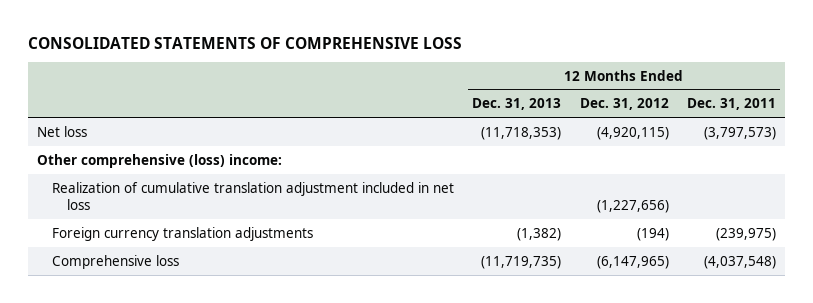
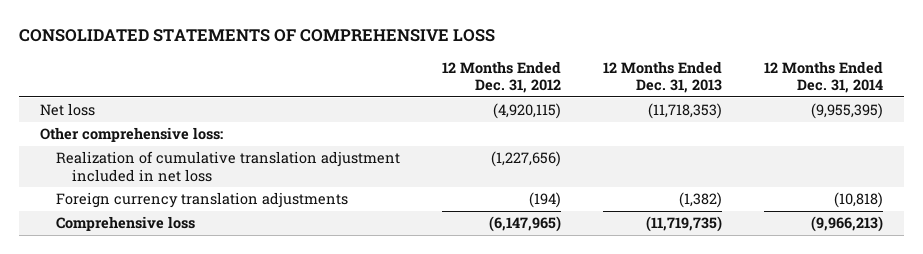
- | 12 Months Ended Dec. 31, 2013 | 12 Months Ended Dec. 31, 2012 | 12 Months Ended Dec. 31, 2011
+ | 12 Months Ended Dec. 31, 2012 | 12 Months Ended Dec. 31, 2013 | 12 Months Ended Dec. 31, 2014
- Other comprehensive (loss) income:
+ Other comprehensive loss:

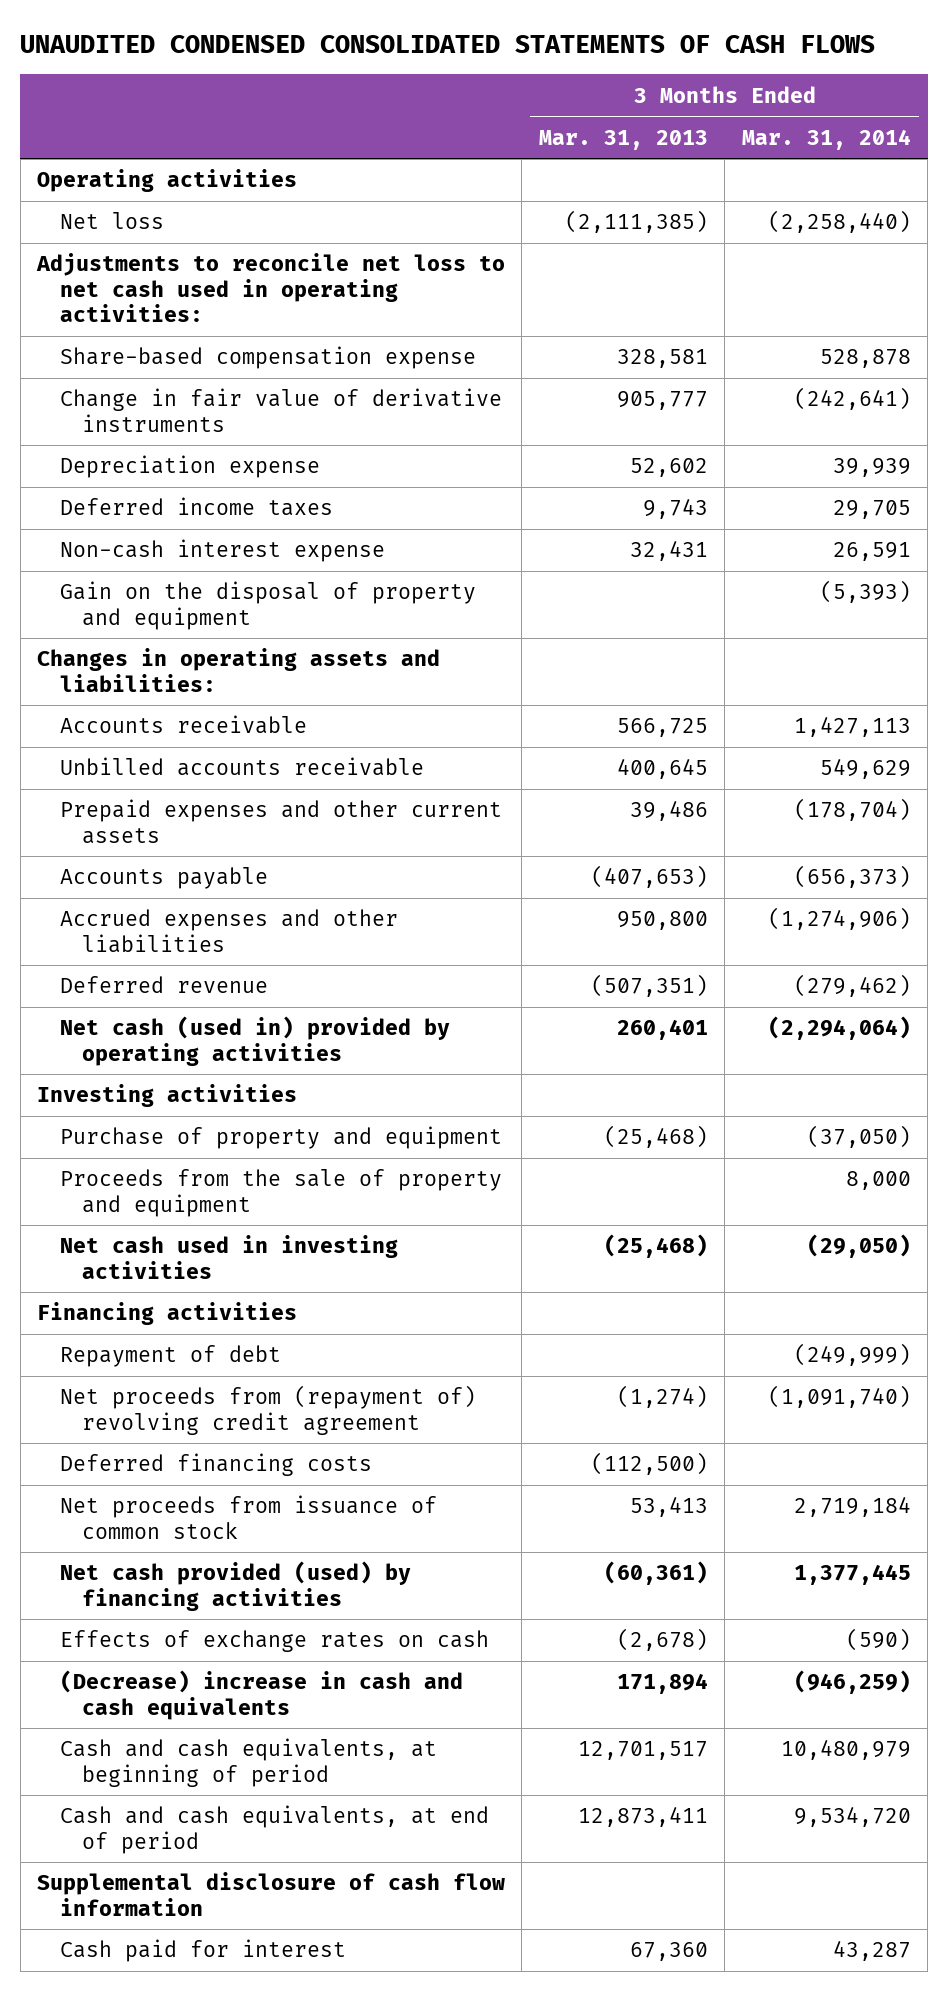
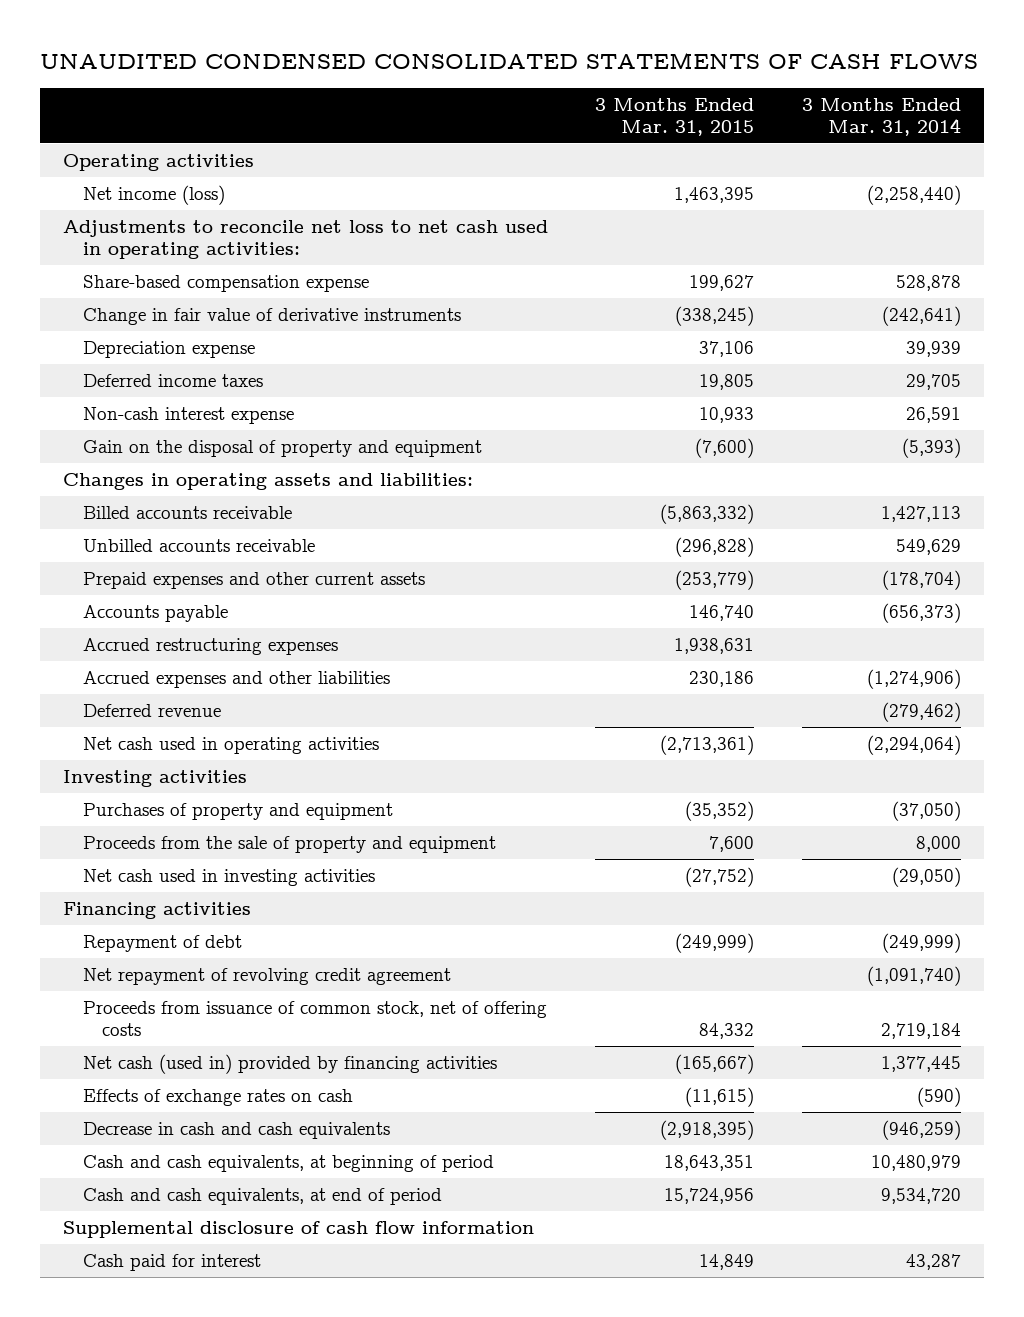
- | 3 Months Ended Mar. 31, 2013 | 3 Months Ended Mar. 31, 2014
+ | 3 Months Ended Mar. 31, 2015 | 3 Months Ended Mar. 31, 2014
- Net loss | (2,111,385) | (2,258,440)
+ Net income (loss) | 1,463,395 | (2,258,440)
- Accounts receivable | 566,725 | 1,427,113
+ Billed accounts receivable | (5,863,332) | 1,427,113
+ Accrued restructuring expenses | 1,938,631 |
- Net cash (used in) provided by operating activities | 260,401 | (2,294,064)
+ Net cash used in operating activities | (2,713,361) | (2,294,064)
- Purchase of property and equipment | (25,468) | (37,050)
+ Purchases of property and equipment | (35,352) | (37,050)
- Net proceeds from (repayment of) revolving credit agreement | (1,274) | (1,091,740)
- Deferred financing costs | (112,500) |
- Net proceeds from issuance of common stock | 53,413 | 2,719,184
- Net cash provided (used) by financing activities | (60,361) | 1,377,445
+ Net repayment of revolving credit agreement | | (1,091,740)
+ Proceeds from issuance of common stock, net of offering costs | 84,332 | 2,719,184
+ Net cash (used in) provided by financing activities | (165,667) | 1,377,445
- (Decrease) increase in cash and cash equivalents | 171,894 | (946,259)
+ Decrease in cash and cash equivalents | (2,918,395) | (946,259)

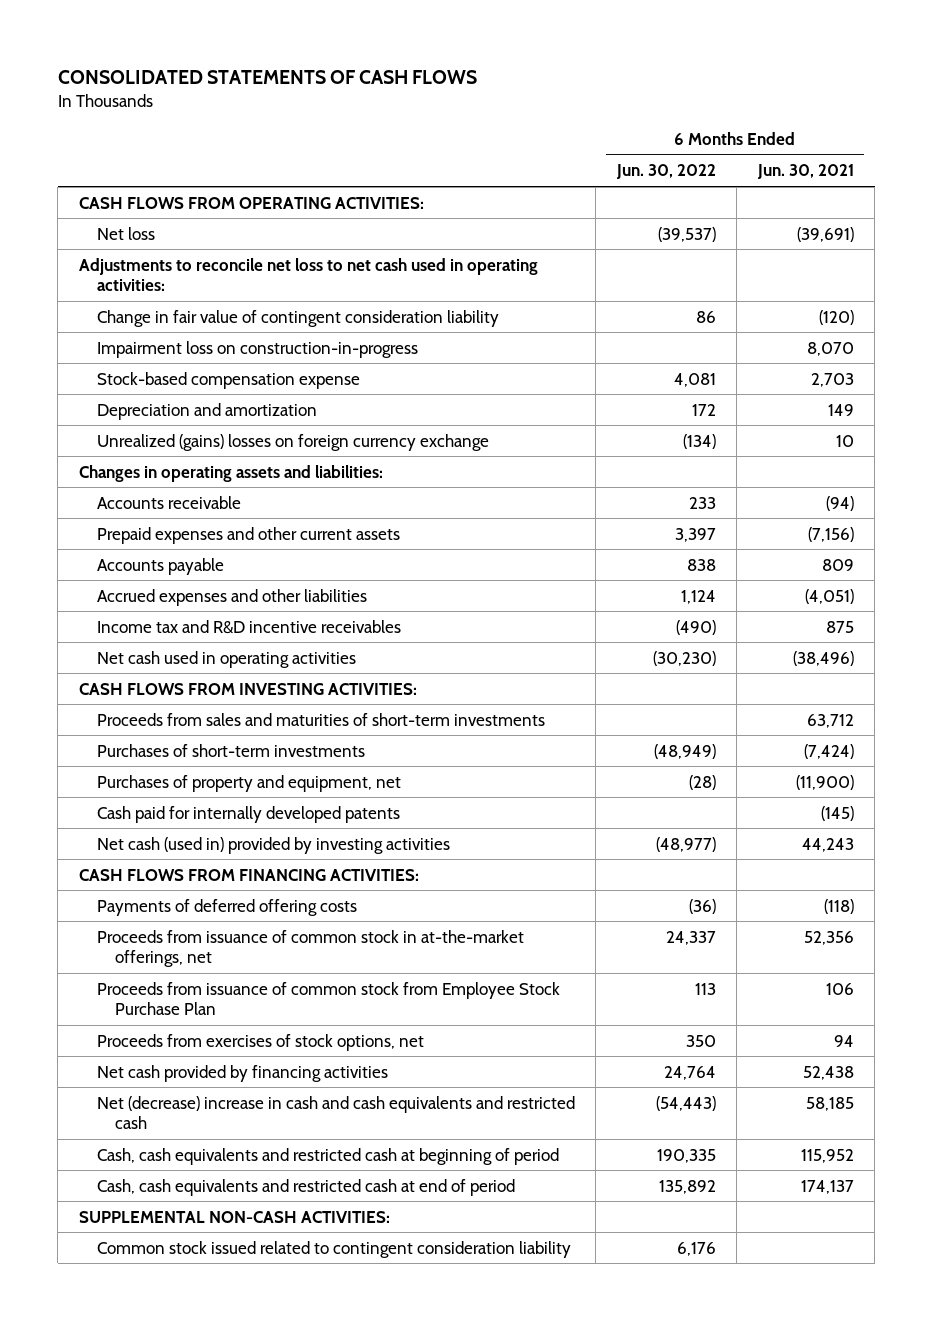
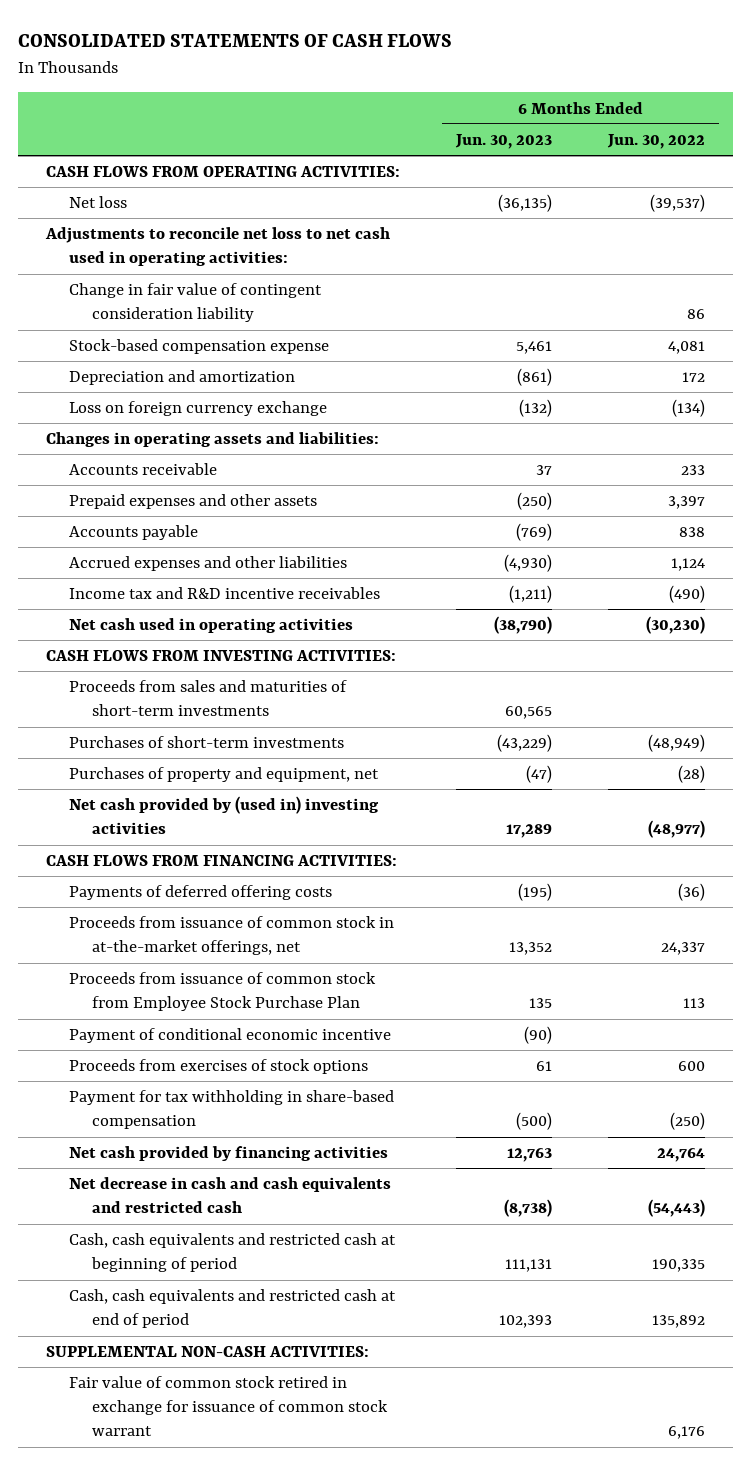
- | 6 Months Ended Jun. 30, 2022 | 6 Months Ended Jun. 30, 2021
+ | 6 Months Ended Jun. 30, 2023 | 6 Months Ended Jun. 30, 2022
- Impairment loss on construction-in-progress | | 8,070
- Unrealized (gains) losses on foreign currency exchange | (134) | 10
+ Loss on foreign currency exchange | (132) | (134)
- Prepaid expenses and other current assets | 3,397 | (7,156)
+ Prepaid expenses and other assets | (250) | 3,397
- Cash paid for internally developed patents | | (145)
- Net cash (used in) provided by investing activities | (48,977) | 44,243
+ Net cash provided by (used in) investing activities | 17,289 | (48,977)
- Proceeds from exercises of stock options, net | 350 | 94
+ Payment of conditional economic incentive | (90) |
+ Proceeds from exercises of stock options | 61 | 600
+ Payment for tax withholding in share-based compensation | (500) | (250)
- Net (decrease) increase in cash and cash equivalents and restricted cash | (54,443) | 58,185
+ Net decrease in cash and cash equivalents and restricted cash | (8,738) | (54,443)
- Common stock issued related to contingent consideration liability | 6,176 |
+ Fair value of common stock retired in exchange for issuance of common stock warrant | | 6,176

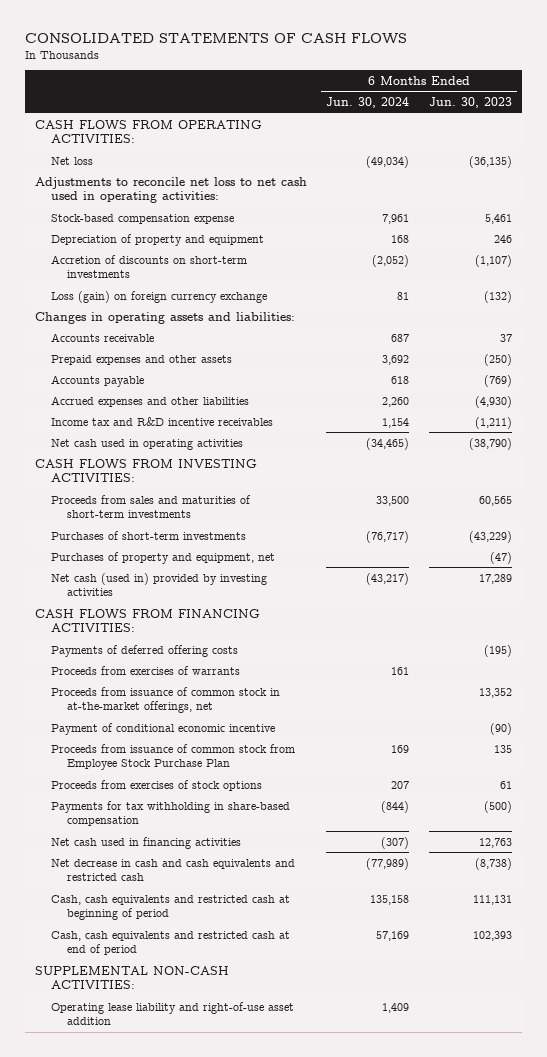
- | 6 Months Ended Jun. 30, 2023 | 6 Months Ended Jun. 30, 2022
+ | 6 Months Ended Jun. 30, 2024 | 6 Months Ended Jun. 30, 2023
- Change in fair value of contingent consideration liability | | 86
- Depreciation and amortization | (861) | 172
- Loss on foreign currency exchange | (132) | (134)
+ Depreciation of property and equipment | 168 | 246
+ Accretion of discounts on short-term investments | (2,052) | (1,107)
+ Loss (gain) on foreign currency exchange | 81 | (132)
- Net cash provided by (used in) investing activities | 17,289 | (48,977)
+ Net cash (used in) provided by investing activities | (43,217) | 17,289
+ Proceeds from exercises of warrants | 161 |
moved down: Proceeds from issuance of common stock from Employee Stock Purchase Plan | 169 | 135
- Payment for tax withholding in share-based compensation | (500) | (250)
- Net cash provided by financing activities | 12,763 | 24,764
+ Payments for tax withholding in share-based compensation | (844) | (500)
+ Net cash used in financing activities | (307) | 12,763
- Fair value of common stock retired in exchange for issuance of common stock warrant | | 6,176
+ Operating lease liability and right-of-use asset addition | 1,409 |

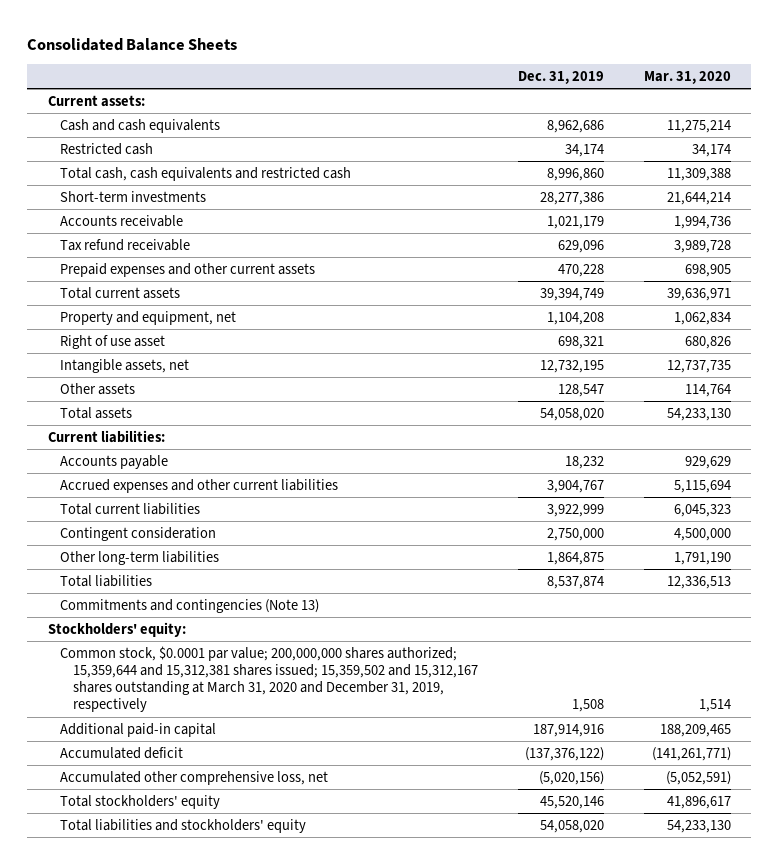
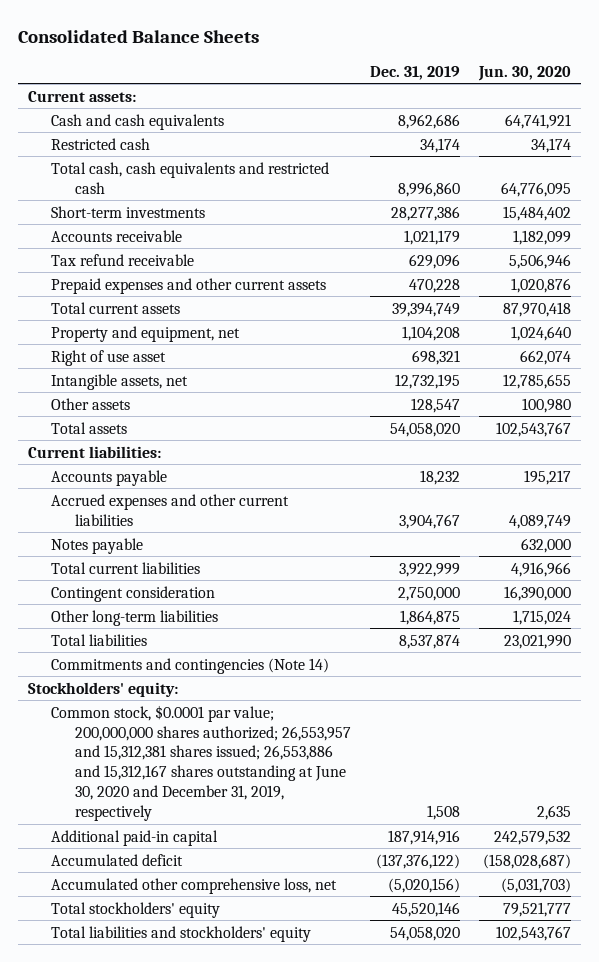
- | Dec. 31, 2019 | Mar. 31, 2020
+ | Dec. 31, 2019 | Jun. 30, 2020
+ Notes payable | | 632,000
- Commitments and contingencies (Note 13)
+ Commitments and contingencies (Note 14)
- Common stock, $0.0001 par value; 200,000,000 shares authorized; 15,359,644 and 15,312,381 shares issued; 15,359,502 and 15,312,167 shares outstanding at March 31, 2020 and December 31, 2019, respectively | 1,508 | 1,514
+ Common stock, $0.0001 par value; 200,000,000 shares authorized; 26,553,957 and 15,312,381 shares issued; 26,553,886 and 15,312,167 shares outstanding at June 30, 2020 and December 31, 2019, respectively | 1,508 | 2,635

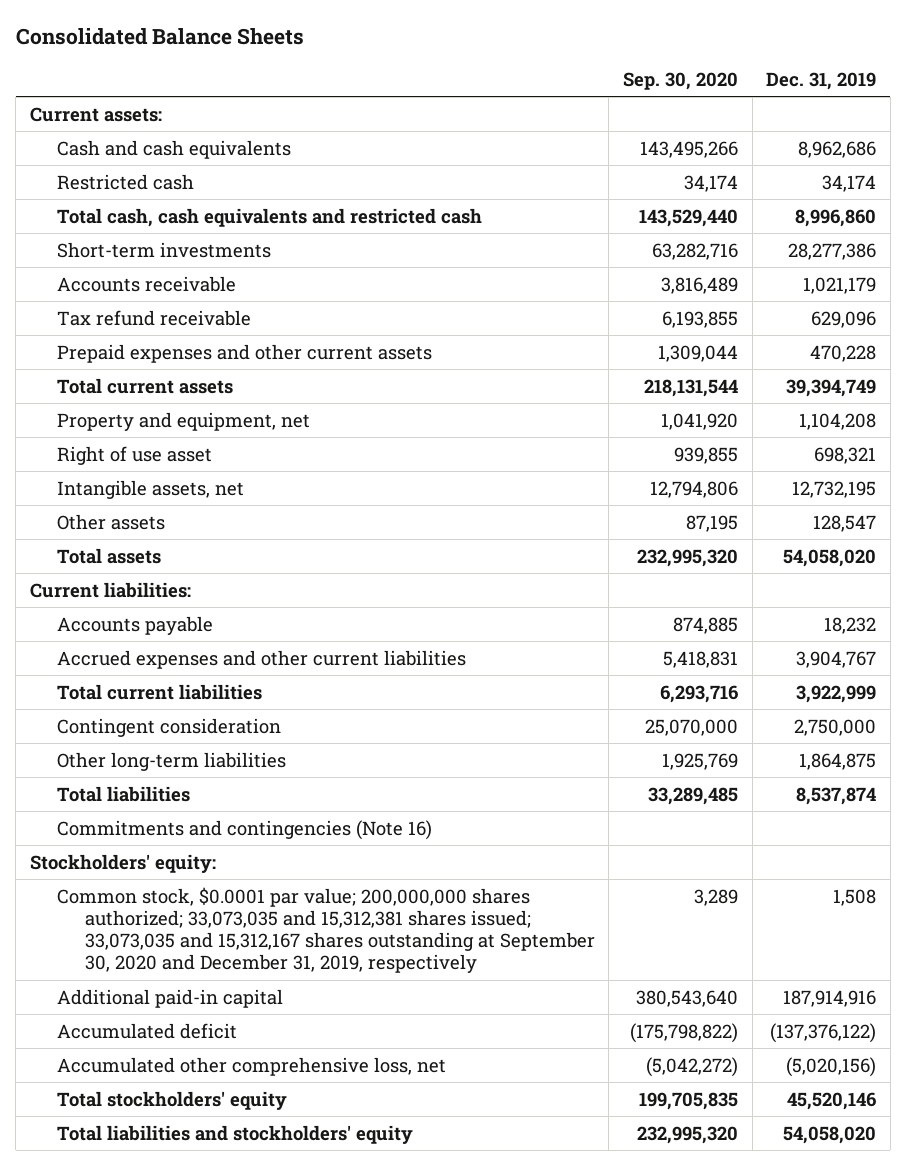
- | Dec. 31, 2019 | Jun. 30, 2020
+ | Sep. 30, 2020 | Dec. 31, 2019
- Notes payable | | 632,000
- Commitments and contingencies (Note 14)
+ Commitments and contingencies (Note 16)
- Common stock, $0.0001 par value; 200,000,000 shares authorized; 26,553,957 and 15,312,381 shares issued; 26,553,886 and 15,312,167 shares outstanding at June 30, 2020 and December 31, 2019, respectively | 1,508 | 2,635
+ Common stock, $0.0001 par value; 200,000,000 shares authorized; 33,073,035 and 15,312,381 shares issued; 33,073,035 and 15,312,167 shares outstanding at September 30, 2020 and December 31, 2019, respectively | 3,289 | 1,508

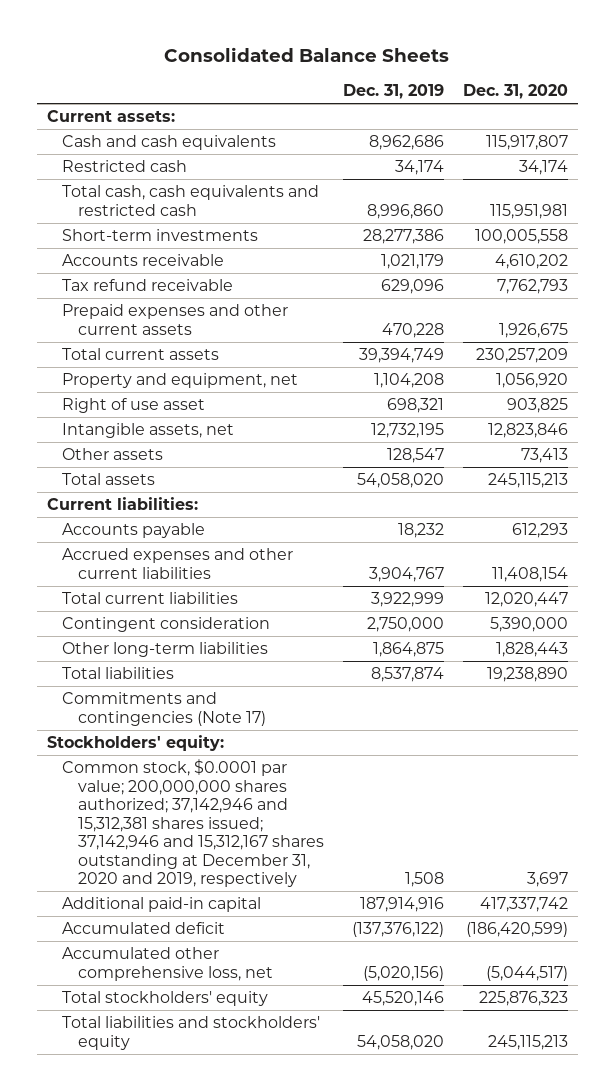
- | Sep. 30, 2020 | Dec. 31, 2019
+ | Dec. 31, 2019 | Dec. 31, 2020
- Commitments and contingencies (Note 16)
+ Commitments and contingencies (Note 17)
- Common stock, $0.0001 par value; 200,000,000 shares authorized; 33,073,035 and 15,312,381 shares issued; 33,073,035 and 15,312,167 shares outstanding at September 30, 2020 and December 31, 2019, respectively | 3,289 | 1,508
+ Common stock, $0.0001 par value; 200,000,000 shares authorized; 37,142,946 and 15,312,381 shares issued; 37,142,946 and 15,312,167 shares outstanding at December 31, 2020 and 2019, respectively | 1,508 | 3,697

